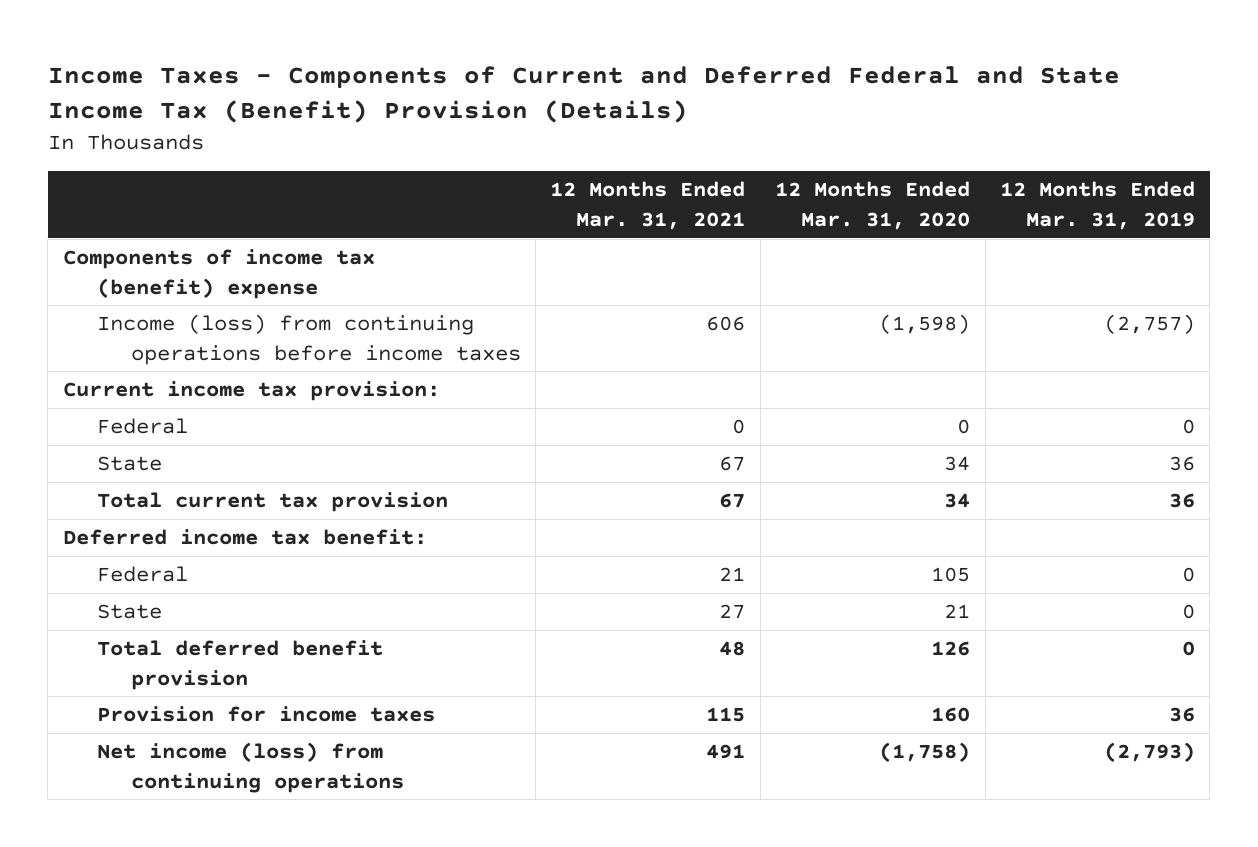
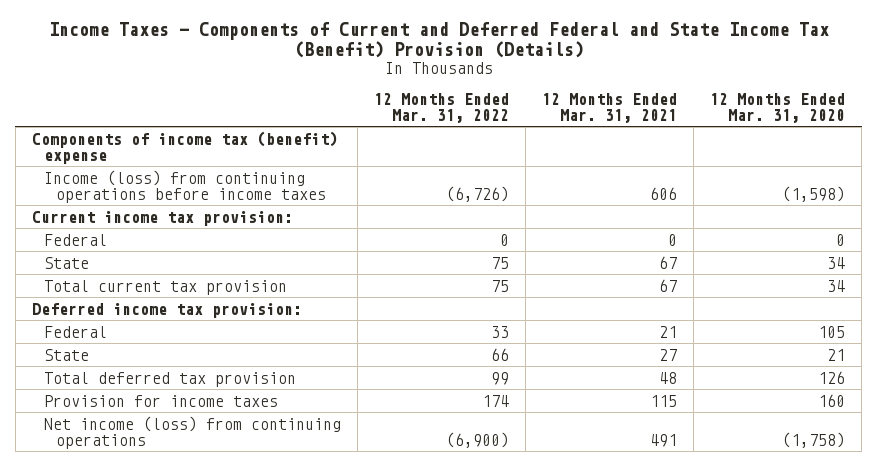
- | 12 Months Ended Mar. 31, 2021 | 12 Months Ended Mar. 31, 2020 | 12 Months Ended Mar. 31, 2019
+ | 12 Months Ended Mar. 31, 2022 | 12 Months Ended Mar. 31, 2021 | 12 Months Ended Mar. 31, 2020
- Deferred income tax benefit:
+ Deferred income tax provision:
- Total deferred benefit provision | 48 | 126 | 0
+ Total deferred tax provision | 99 | 48 | 126

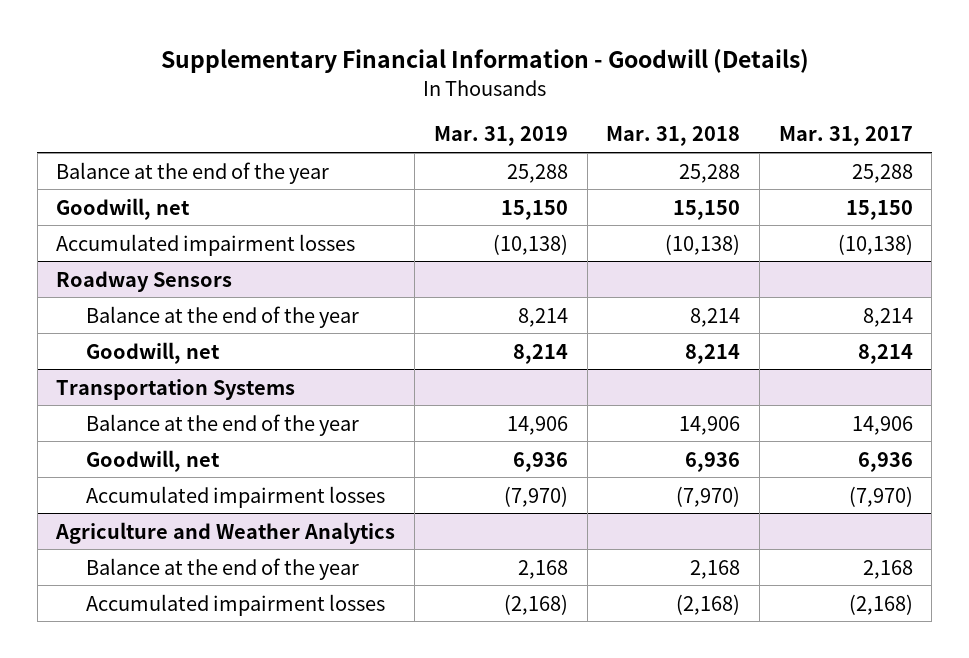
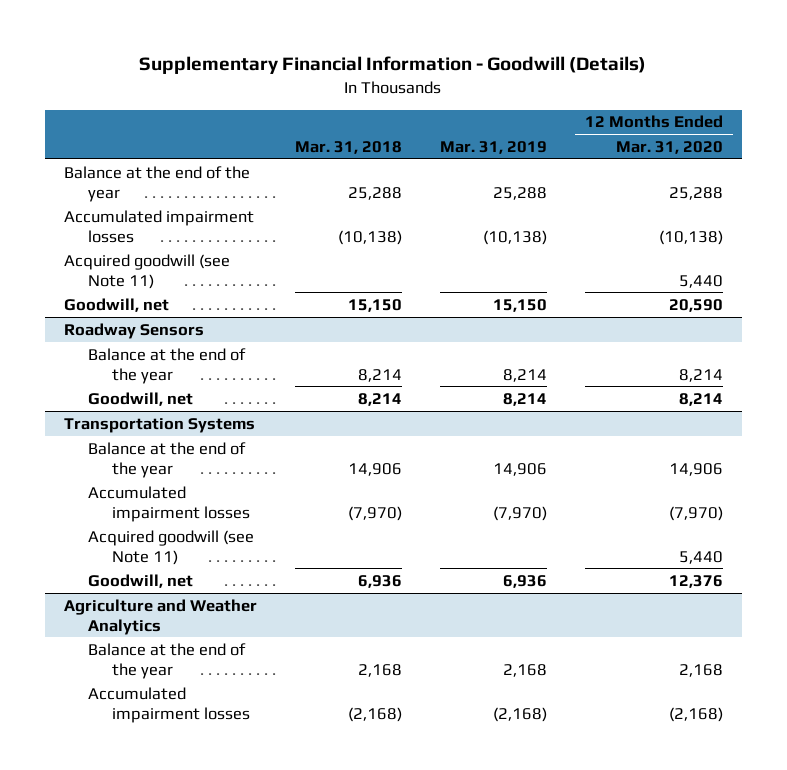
- | Mar. 31, 2019 | Mar. 31, 2018 | Mar. 31, 2017
+ | Mar. 31, 2018 | Mar. 31, 2019 | 12 Months Ended Mar. 31, 2020
+ Acquired goodwill (see Note 11) | | | 5,440
moved down: Goodwill, net | 15,150 | 15,150 | 20,590
@ Transportation Systems
+ Acquired goodwill (see Note 11) | | | 5,440
moved down: Goodwill, net | 6,936 | 6,936 | 12,376

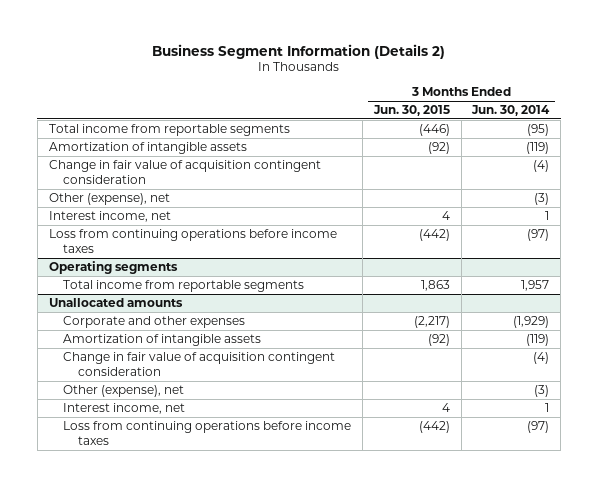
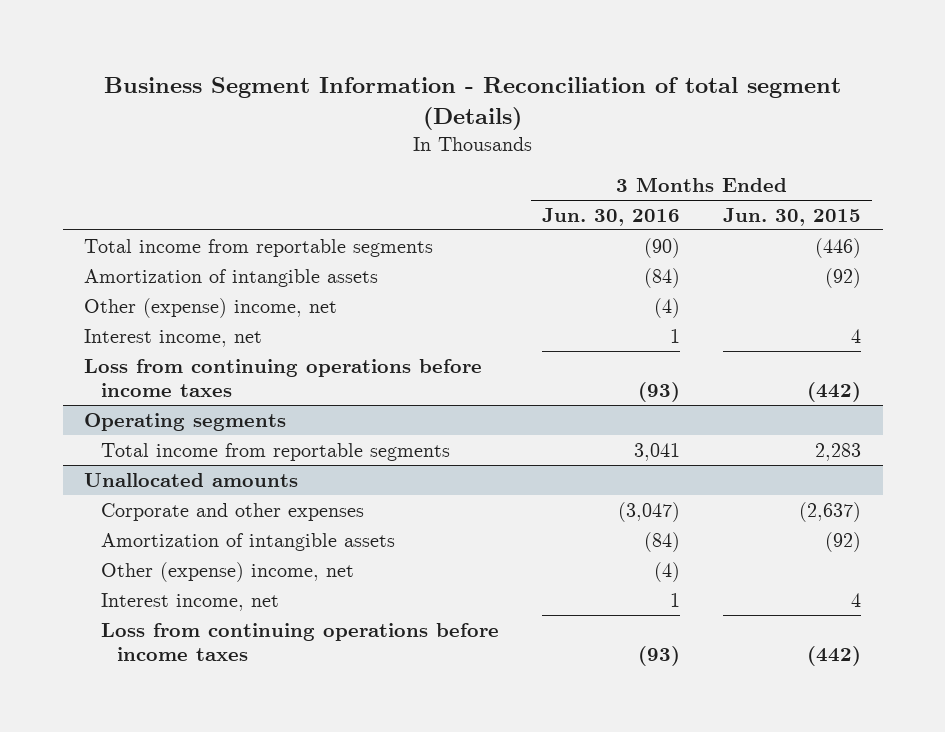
- Business Segment Information (Details 2)
+ Business Segment Information - Reconciliation of total segment (Details)
- | 3 Months Ended Jun. 30, 2015 | 3 Months Ended Jun. 30, 2014
+ | 3 Months Ended Jun. 30, 2016 | 3 Months Ended Jun. 30, 2015
- Change in fair value of acquisition contingent consideration | | (4)
- Other (expense), net | | (3)
+ Other (expense) income, net | (4) |
@ Operating segments
- Total income from reportable segments | 1,863 | 1,957
+ Total income from reportable segments | 3,041 | 2,283
@ Unallocated amounts
- Corporate and other expenses | (2,217) | (1,929)
+ Corporate and other expenses | (3,047) | (2,637)
- Change in fair value of acquisition contingent consideration | | (4)
- Other (expense), net | | (3)
+ Other (expense) income, net | (4) |

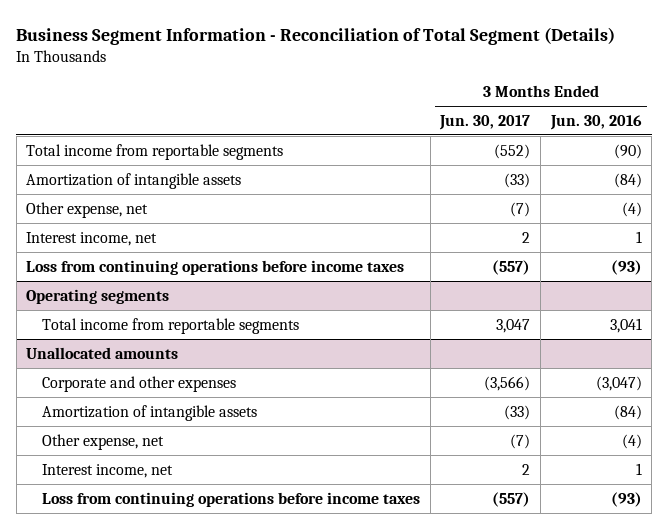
- Business Segment Information - Reconciliation of total segment (Details)
+ Business Segment Information - Reconciliation of Total Segment (Details)
- | 3 Months Ended Jun. 30, 2016 | 3 Months Ended Jun. 30, 2015
+ | 3 Months Ended Jun. 30, 2017 | 3 Months Ended Jun. 30, 2016
- Other (expense) income, net | (4) |
+ Other expense, net | (7) | (4)
@ Unallocated amounts
- Other (expense) income, net | (4) |
+ Other expense, net | (7) | (4)

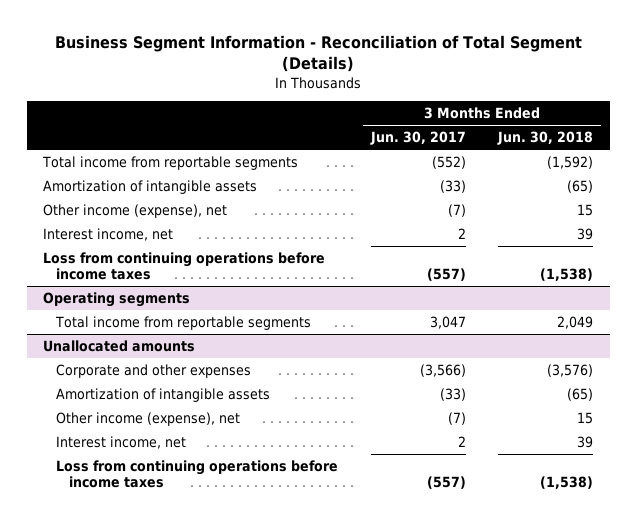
- | 3 Months Ended Jun. 30, 2017 | 3 Months Ended Jun. 30, 2016
+ | 3 Months Ended Jun. 30, 2017 | 3 Months Ended Jun. 30, 2018
- Other expense, net | (7) | (4)
+ Other income (expense), net | (7) | 15
@ Unallocated amounts
- Other expense, net | (7) | (4)
+ Other income (expense), net | (7) | 15

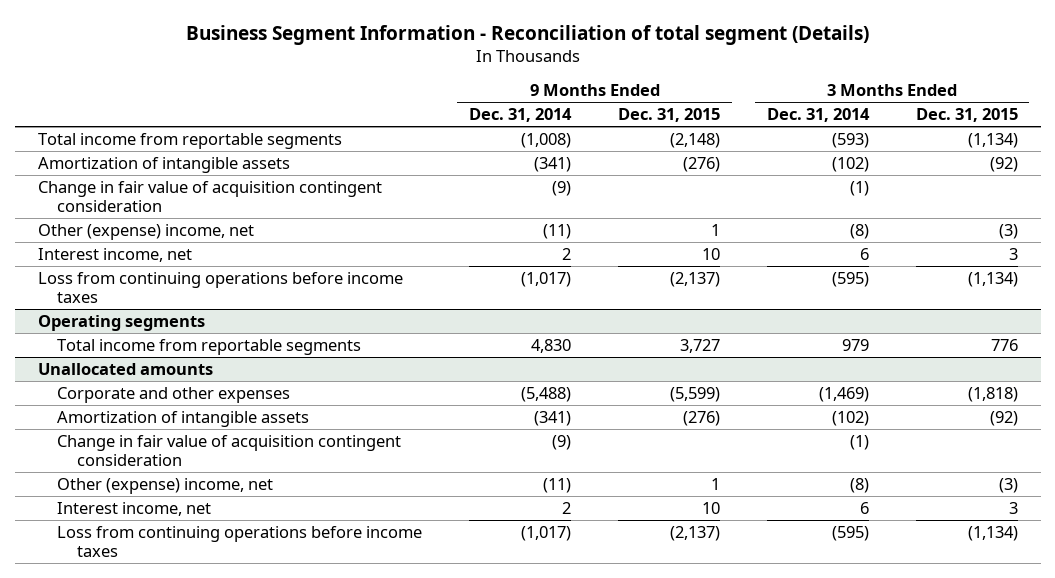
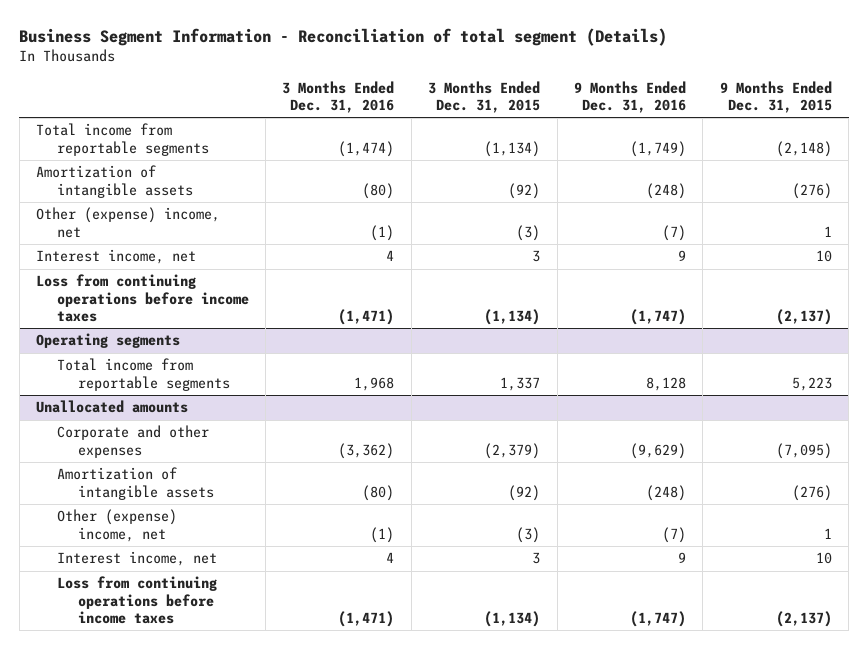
- | 9 Months Ended Dec. 31, 2014 | 9 Months Ended Dec. 31, 2015 | 3 Months Ended Dec. 31, 2014 | 3 Months Ended Dec. 31, 2015
+ | 3 Months Ended Dec. 31, 2016 | 3 Months Ended Dec. 31, 2015 | 9 Months Ended Dec. 31, 2016 | 9 Months Ended Dec. 31, 2015
- Change in fair value of acquisition contingent consideration | (9) | | (1) |
@ Operating segments
- Total income from reportable segments | 4,830 | 3,727 | 979 | 776
+ Total income from reportable segments | 1,968 | 1,337 | 8,128 | 5,223
@ Unallocated amounts
- Corporate and other expenses | (5,488) | (5,599) | (1,469) | (1,818)
+ Corporate and other expenses | (3,362) | (2,379) | (9,629) | (7,095)
- Change in fair value of acquisition contingent consideration | (9) | | (1) |

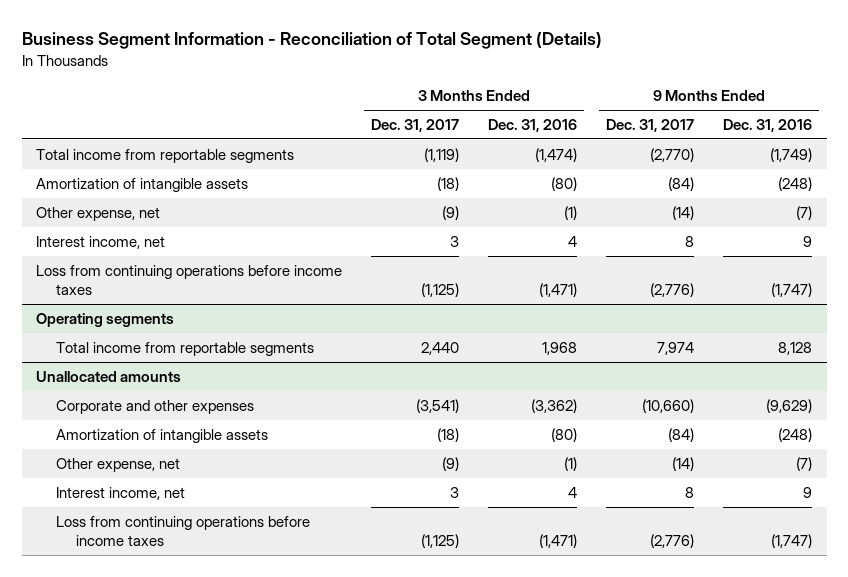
- Business Segment Information - Reconciliation of total segment (Details)
+ Business Segment Information - Reconciliation of Total Segment (Details)
- | 3 Months Ended Dec. 31, 2016 | 3 Months Ended Dec. 31, 2015 | 9 Months Ended Dec. 31, 2016 | 9 Months Ended Dec. 31, 2015
+ | 3 Months Ended Dec. 31, 2017 | 3 Months Ended Dec. 31, 2016 | 9 Months Ended Dec. 31, 2017 | 9 Months Ended Dec. 31, 2016
- Other (expense) income, net | (1) | (3) | (7) | 1
+ Other expense, net | (9) | (1) | (14) | (7)
@ Unallocated amounts
- Other (expense) income, net | (1) | (3) | (7) | 1
+ Other expense, net | (9) | (1) | (14) | (7)

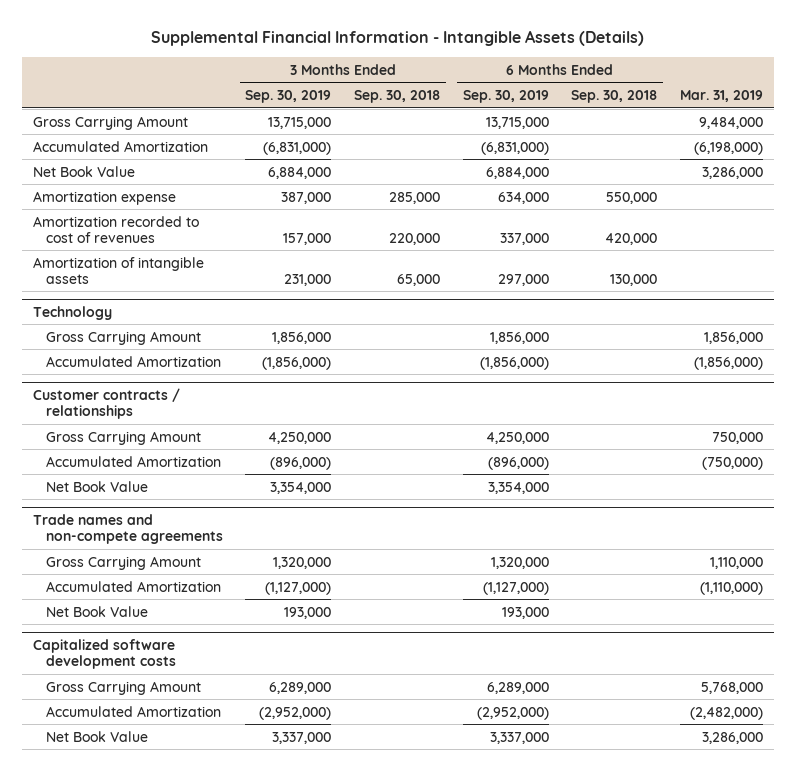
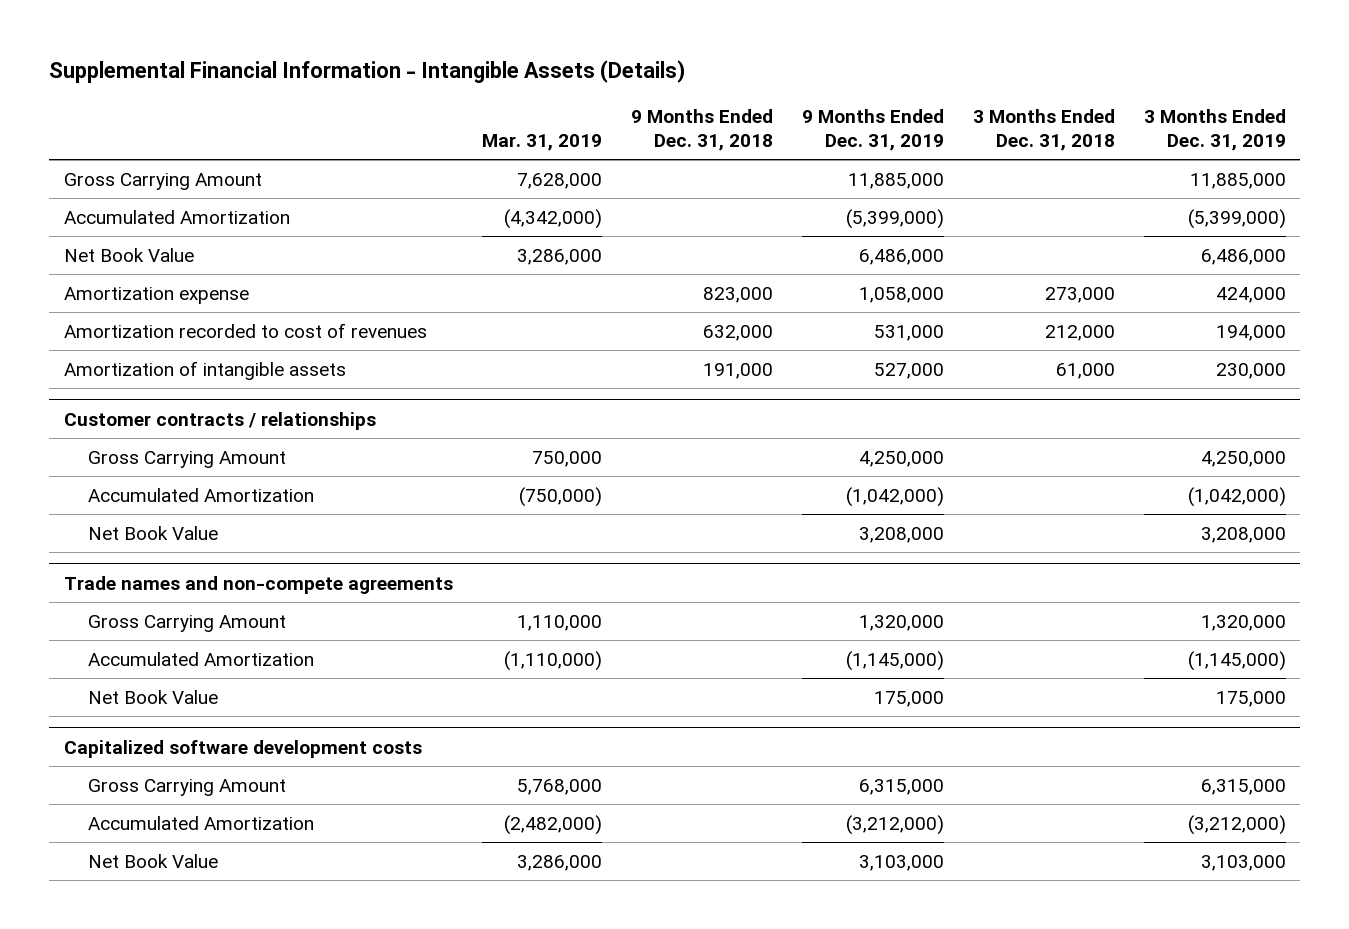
- | 3 Months Ended Sep. 30, 2019 | 3 Months Ended Sep. 30, 2018 | 6 Months Ended Sep. 30, 2019 | 6 Months Ended Sep. 30, 2018 | Mar. 31, 2019
+ | Mar. 31, 2019 | 9 Months Ended Dec. 31, 2018 | 9 Months Ended Dec. 31, 2019 | 3 Months Ended Dec. 31, 2018 | 3 Months Ended Dec. 31, 2019
- Gross Carrying Amount | 13,715,000 | | 13,715,000 | | 9,484,000
- Accumulated Amortization | (6,831,000) | | (6,831,000) | | (6,198,000)
+ Gross Carrying Amount | 7,628,000 | | 11,885,000 | | 11,885,000
+ Accumulated Amortization | (4,342,000) | | (5,399,000) | | (5,399,000)
- Technology
- Gross Carrying Amount | 1,856,000 | | 1,856,000 | | 1,856,000
- Accumulated Amortization | (1,856,000) | | (1,856,000) | | (1,856,000)

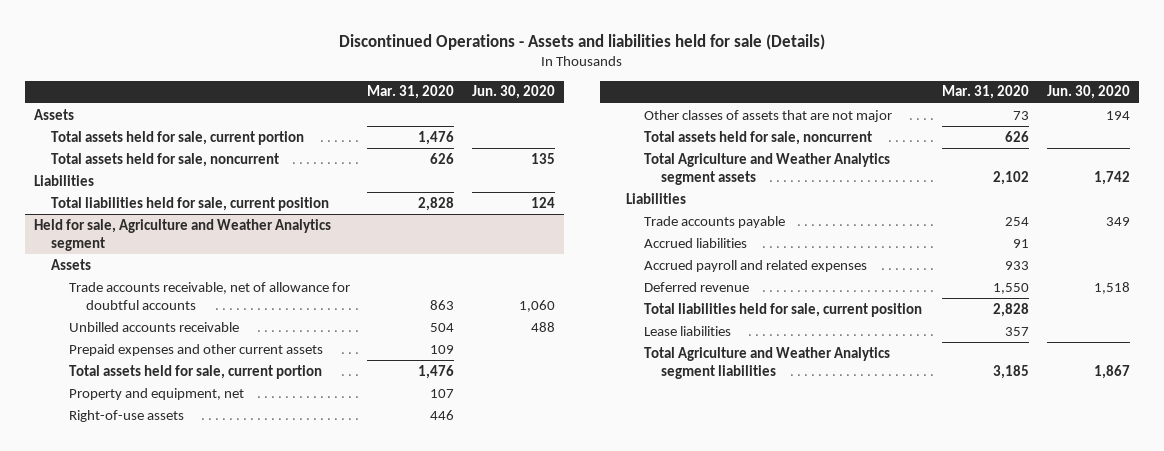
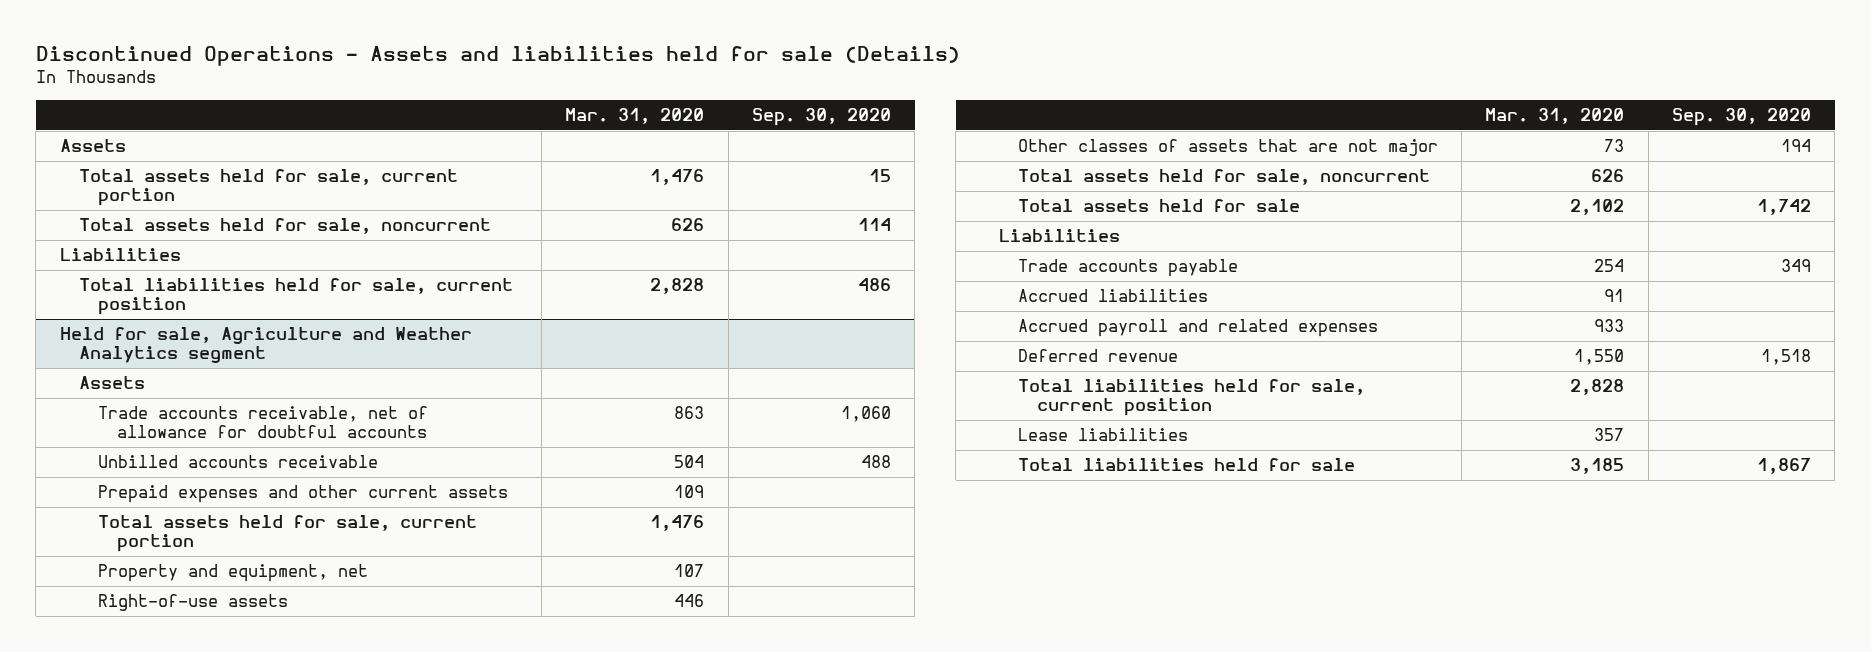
- | Mar. 31, 2020 | Jun. 30, 2020
+ | Mar. 31, 2020 | Sep. 30, 2020
@ Held for sale, Agriculture and Weather Analytics segment
- Total Agriculture and Weather Analytics segment assets | 2,102 | 1,742
+ Total assets held for sale | 2,102 | 1,742
- Total Agriculture and Weather Analytics segment liabilities | 3,185 | 1,867
+ Total liabilities held for sale | 3,185 | 1,867

